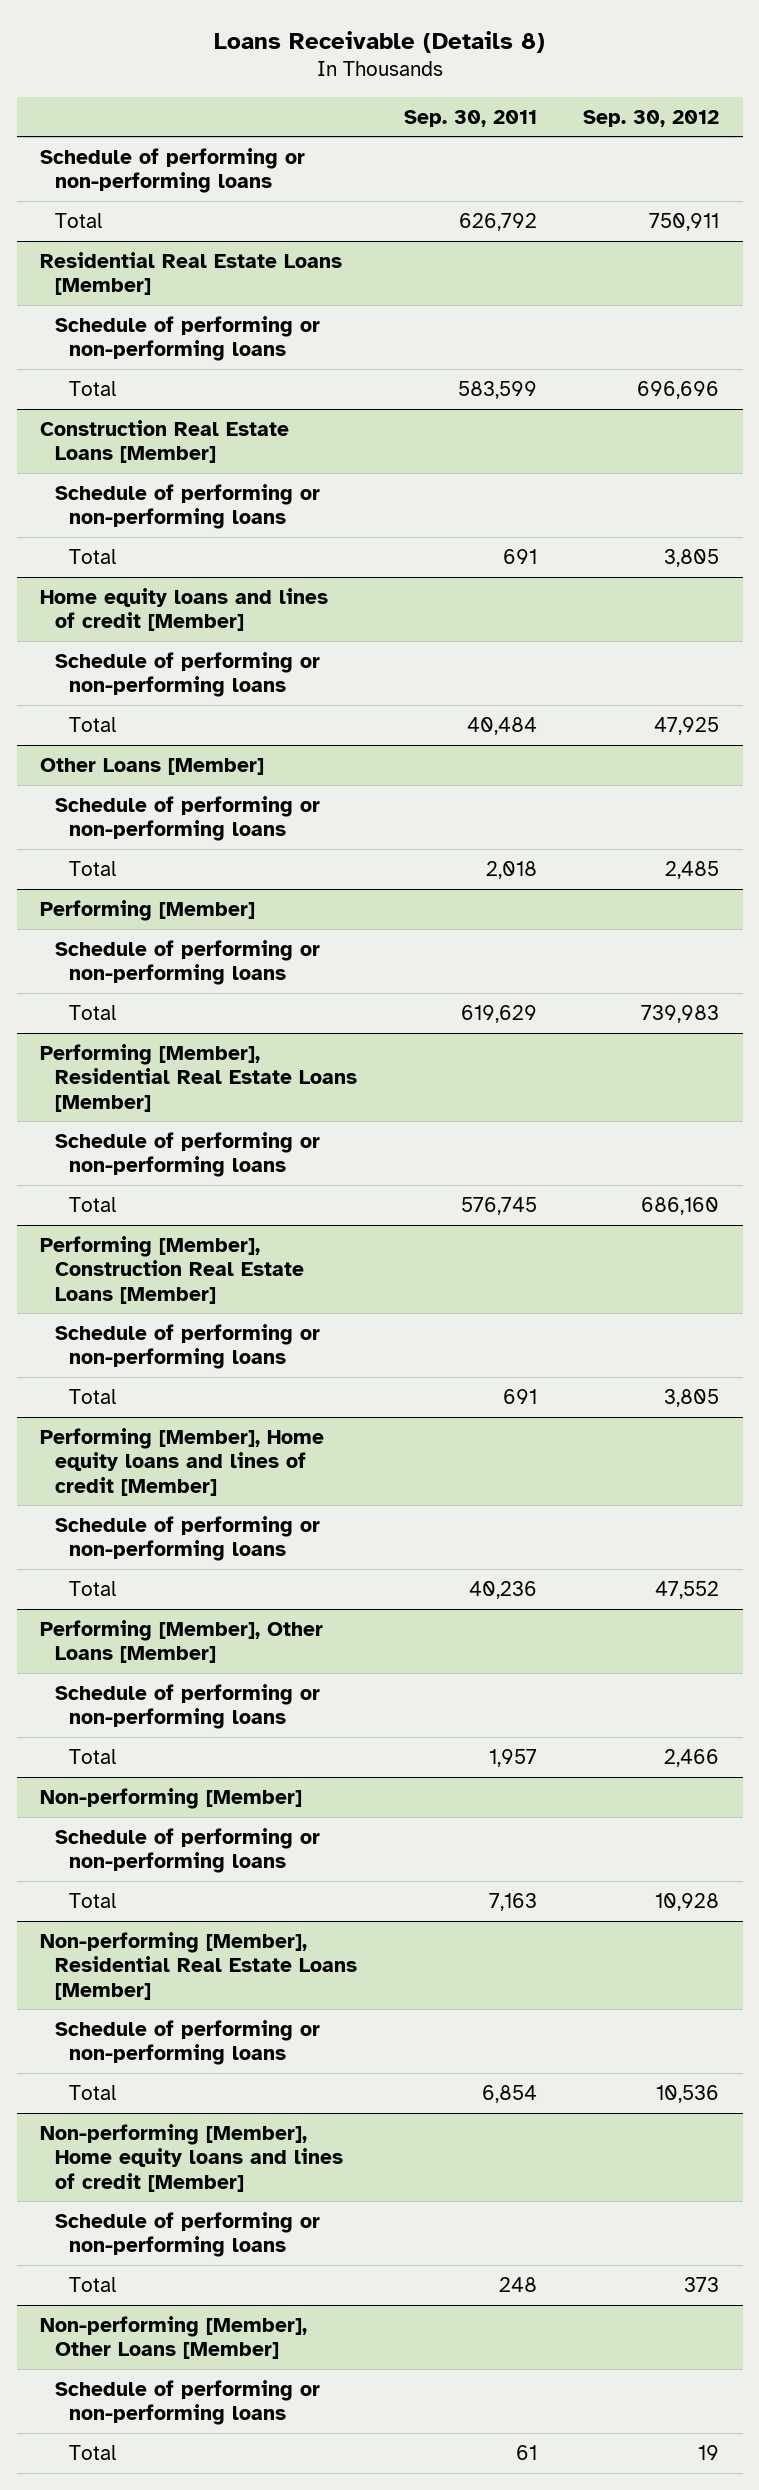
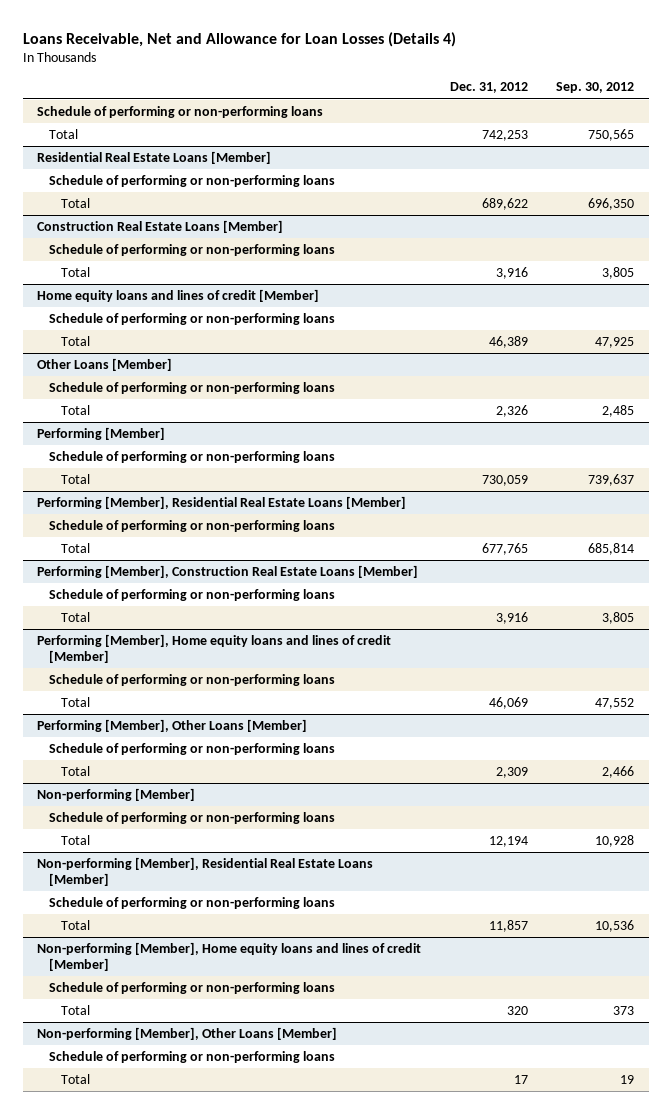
- Loans Receivable (Details 8)
+ Loans Receivable, Net and Allowance for Loan Losses (Details 4)
- | Sep. 30, 2011 | Sep. 30, 2012
+ | Dec. 31, 2012 | Sep. 30, 2012
- Total | 626,792 | 750,911
+ Total | 742,253 | 750,565
@ Residential Real Estate Loans [Member]
- Total | 583,599 | 696,696
+ Total | 689,622 | 696,350
@ Performing [Member]
- Total | 619,629 | 739,983
+ Total | 730,059 | 739,637
@ Performing [Member], Residential Real Estate Loans [Member]
- Total | 576,745 | 686,160
+ Total | 677,765 | 685,814

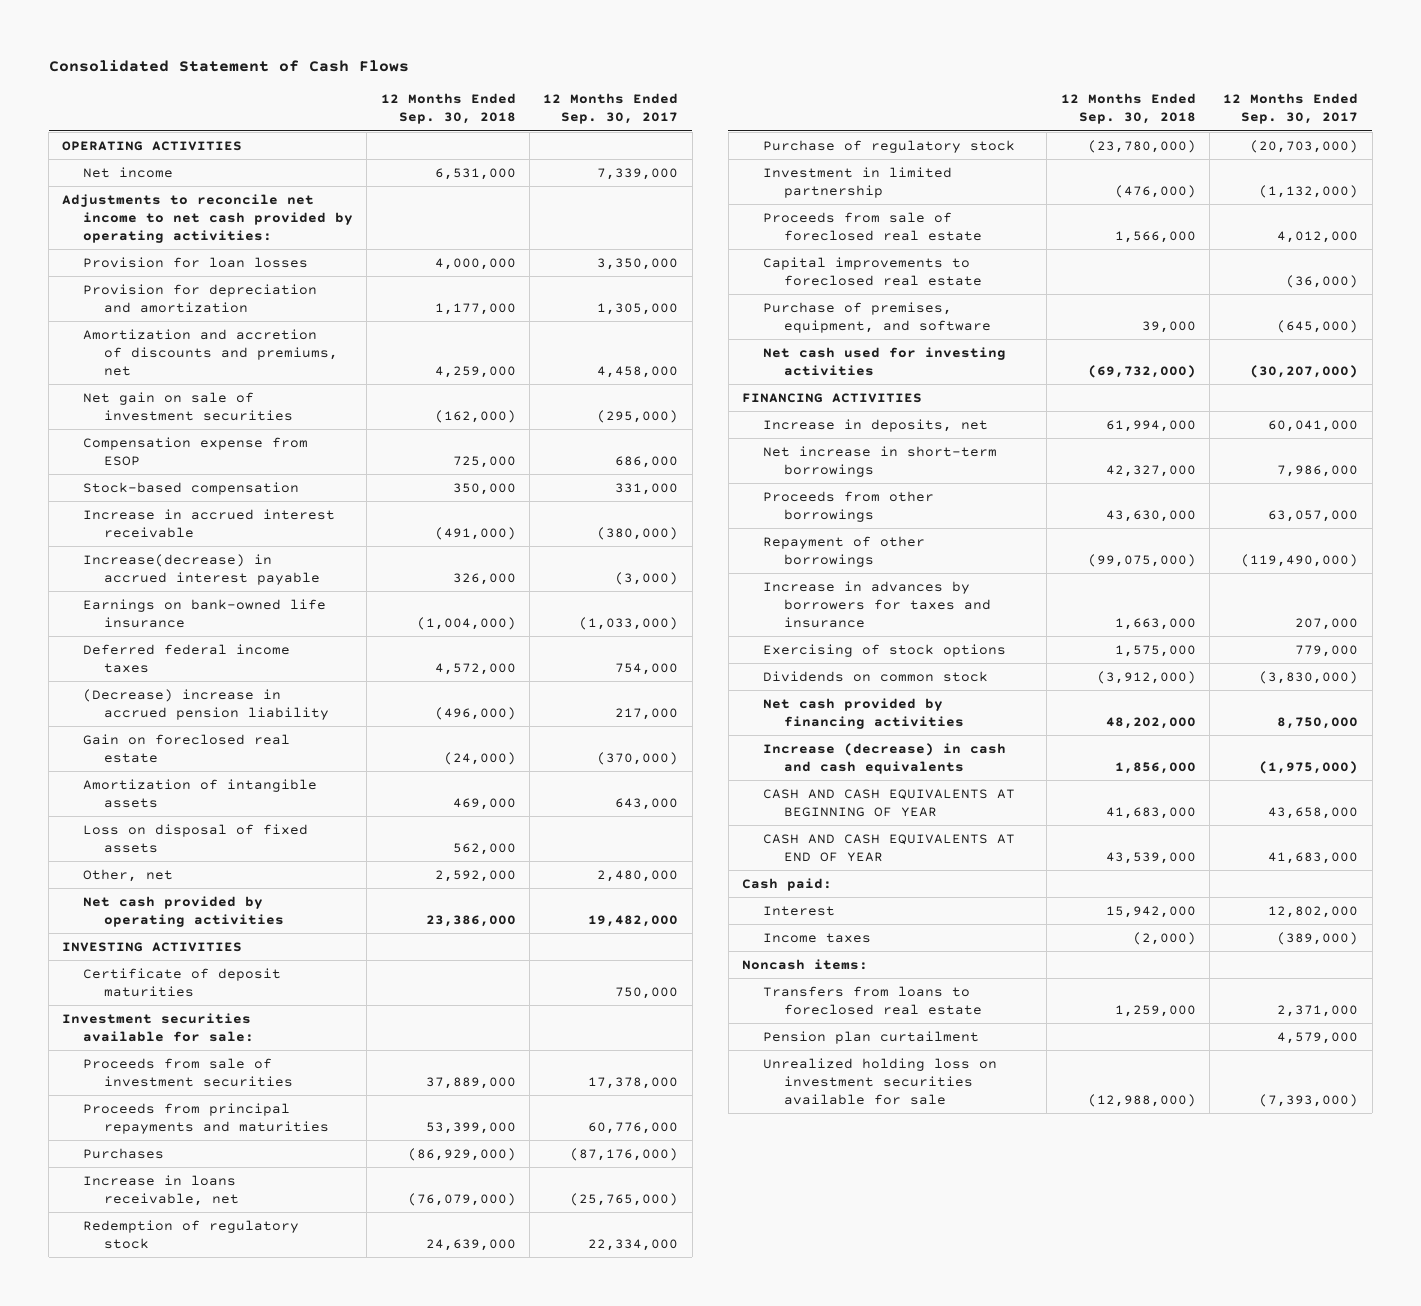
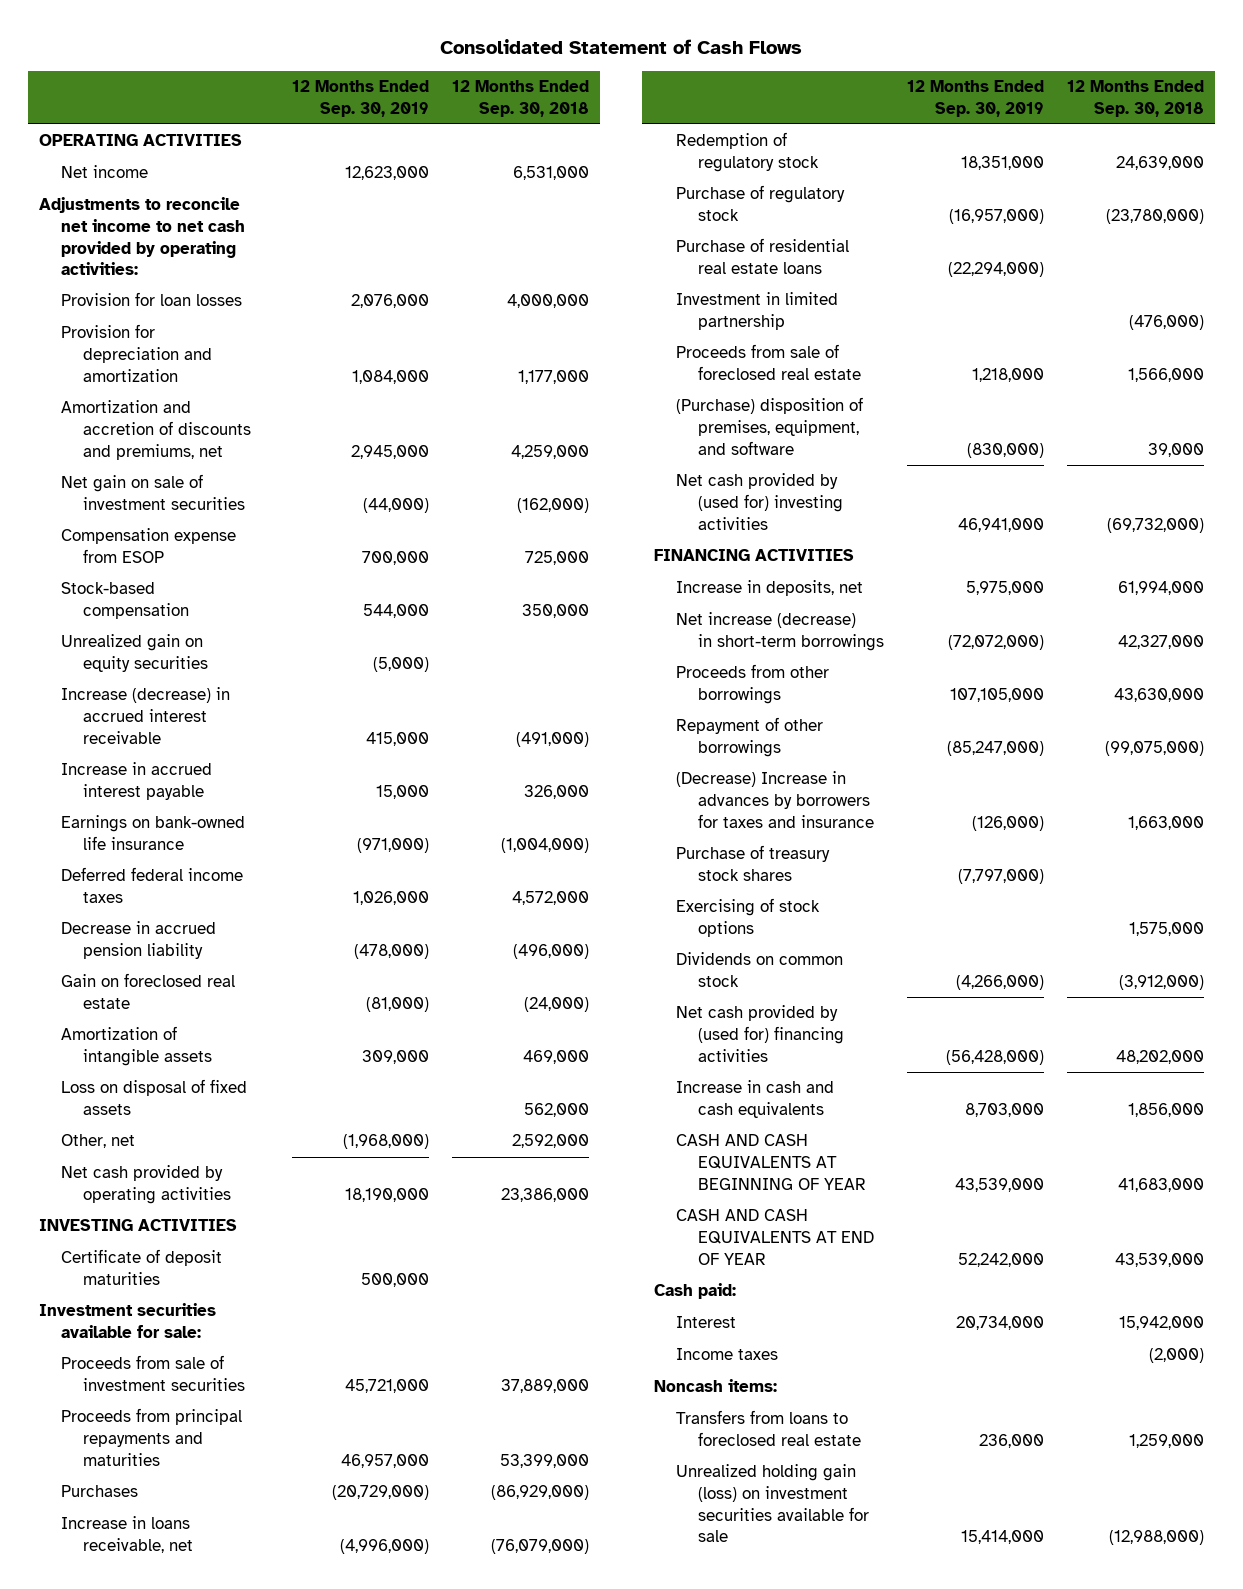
- | 12 Months Ended Sep. 30, 2018 | 12 Months Ended Sep. 30, 2017
+ | 12 Months Ended Sep. 30, 2019 | 12 Months Ended Sep. 30, 2018
- Increase in accrued interest receivable | (491,000) | (380,000)
- Increase(decrease) in accrued interest payable | 326,000 | (3,000)
+ Unrealized gain on equity securities | (5,000) |
+ Increase (decrease) in accrued interest receivable | 415,000 | (491,000)
+ Increase in accrued interest payable | 15,000 | 326,000
- (Decrease) increase in accrued pension liability | (496,000) | 217,000
+ Decrease in accrued pension liability | (478,000) | (496,000)
+ Purchase of residential real estate loans | (22,294,000) |
- Capital improvements to foreclosed real estate | | (36,000)
- Purchase of premises, equipment, and software | 39,000 | (645,000)
- Net cash used for investing activities | (69,732,000) | (30,207,000)
+ (Purchase) disposition of premises, equipment, and software | (830,000) | 39,000
+ Net cash provided by (used for) investing activities | 46,941,000 | (69,732,000)
- Net increase in short-term borrowings | 42,327,000 | 7,986,000
+ Net increase (decrease) in short-term borrowings | (72,072,000) | 42,327,000
- Increase in advances by borrowers for taxes and insurance | 1,663,000 | 207,000
+ (Decrease) Increase in advances by borrowers for taxes and insurance | (126,000) | 1,663,000
+ Purchase of treasury stock shares | (7,797,000) |
- Net cash provided by financing activities | 48,202,000 | 8,750,000
- Increase (decrease) in cash and cash equivalents | 1,856,000 | (1,975,000)
+ Net cash provided by (used for) financing activities | (56,428,000) | 48,202,000
+ Increase in cash and cash equivalents | 8,703,000 | 1,856,000
- Pension plan curtailment | | 4,579,000
- Unrealized holding loss on investment securities available for sale | (12,988,000) | (7,393,000)
+ Unrealized holding gain (loss) on investment securities available for sale | 15,414,000 | (12,988,000)

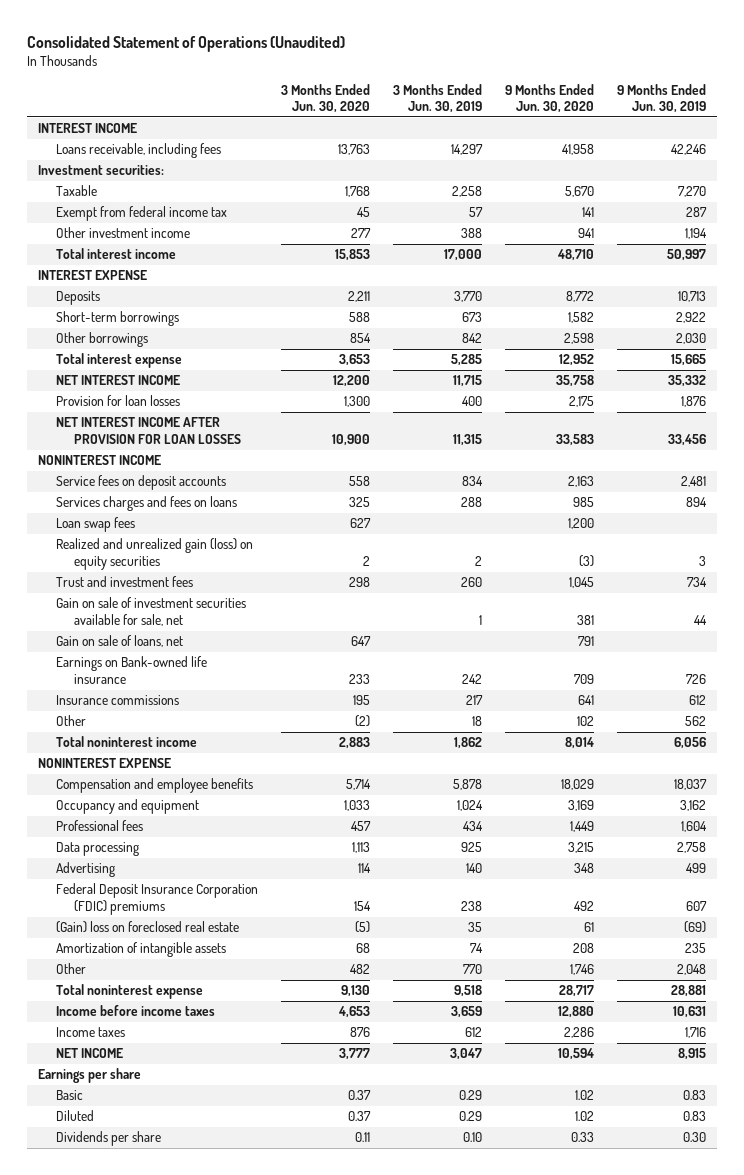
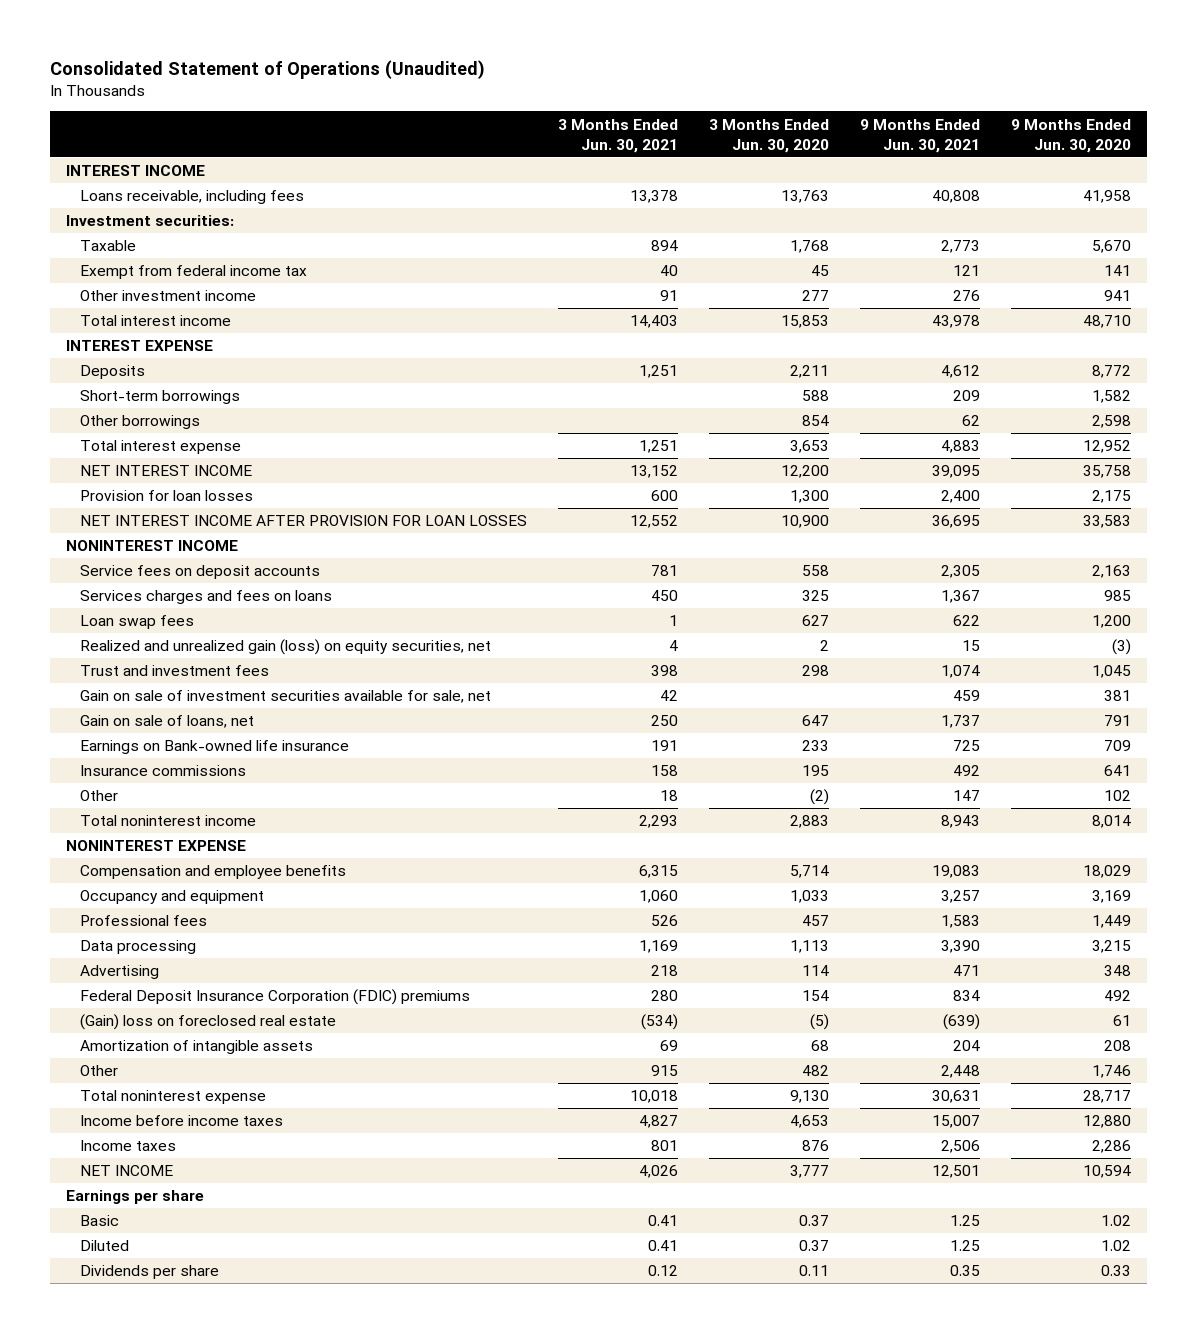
- | 3 Months Ended Jun. 30, 2020 | 3 Months Ended Jun. 30, 2019 | 9 Months Ended Jun. 30, 2020 | 9 Months Ended Jun. 30, 2019
+ | 3 Months Ended Jun. 30, 2021 | 3 Months Ended Jun. 30, 2020 | 9 Months Ended Jun. 30, 2021 | 9 Months Ended Jun. 30, 2020
- Realized and unrealized gain (loss) on equity securities | 2 | 2 | (3) | 3
+ Realized and unrealized gain (loss) on equity securities, net | 4 | 2 | 15 | (3)

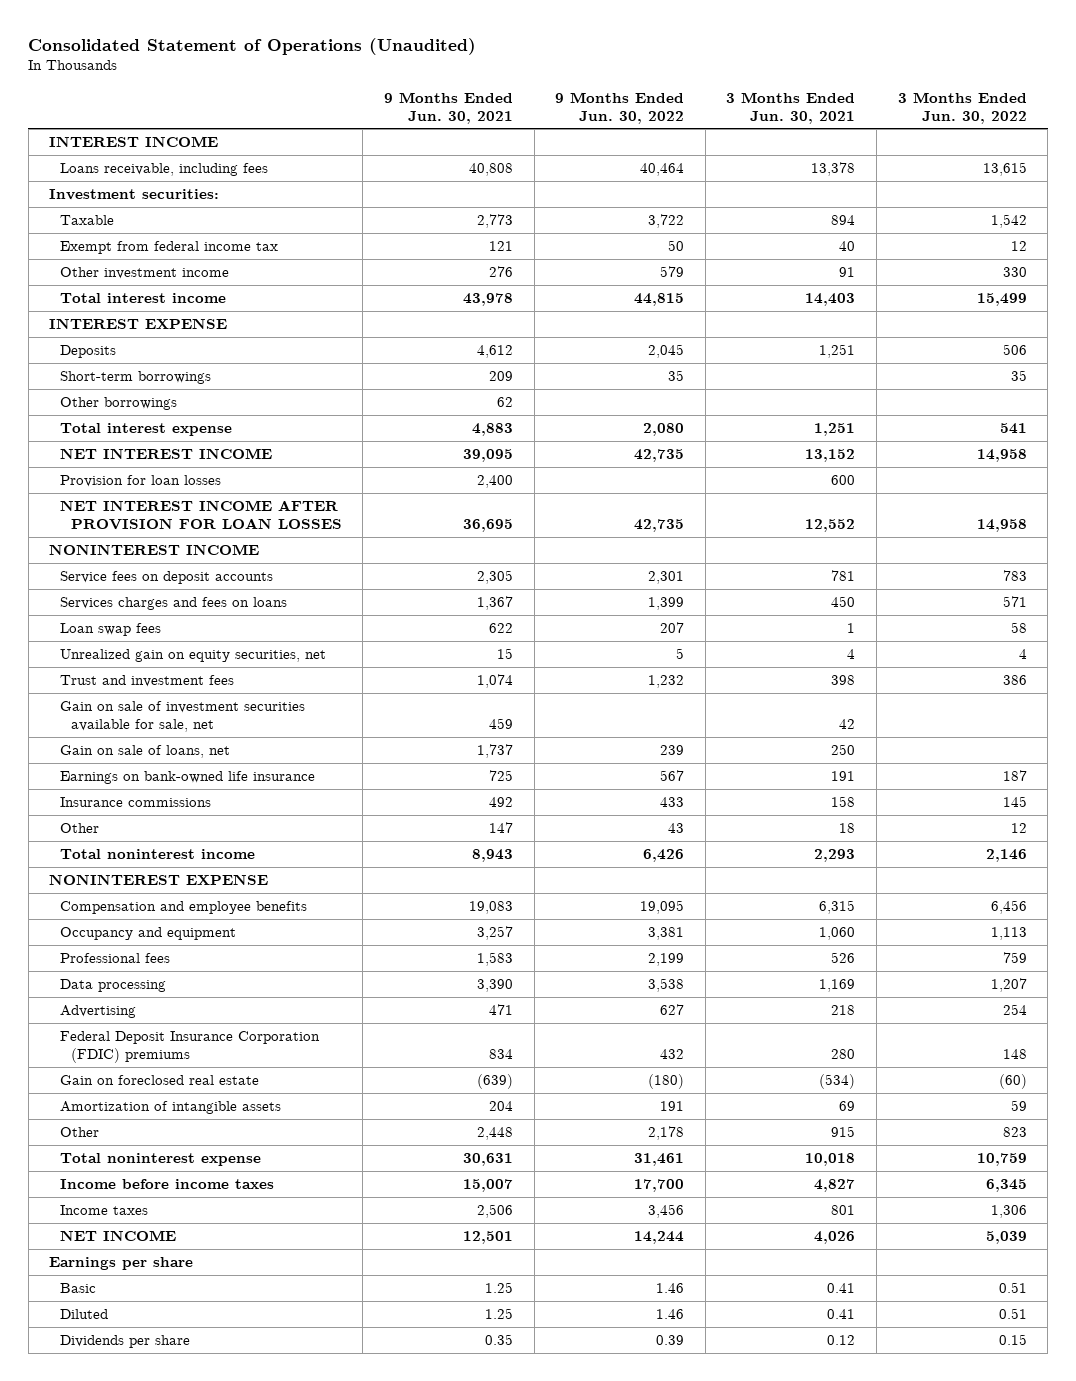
- | 3 Months Ended Jun. 30, 2021 | 3 Months Ended Jun. 30, 2020 | 9 Months Ended Jun. 30, 2021 | 9 Months Ended Jun. 30, 2020
+ | 9 Months Ended Jun. 30, 2021 | 9 Months Ended Jun. 30, 2022 | 3 Months Ended Jun. 30, 2021 | 3 Months Ended Jun. 30, 2022
- Realized and unrealized gain (loss) on equity securities, net | 4 | 2 | 15 | (3)
+ Unrealized gain on equity securities, net | 15 | 5 | 4 | 4
- Earnings on Bank-owned life insurance | 191 | 233 | 725 | 709
+ Earnings on bank-owned life insurance | 725 | 567 | 191 | 187
- (Gain) loss on foreclosed real estate | (534) | (5) | (639) | 61
+ Gain on foreclosed real estate | (639) | (180) | (534) | (60)

